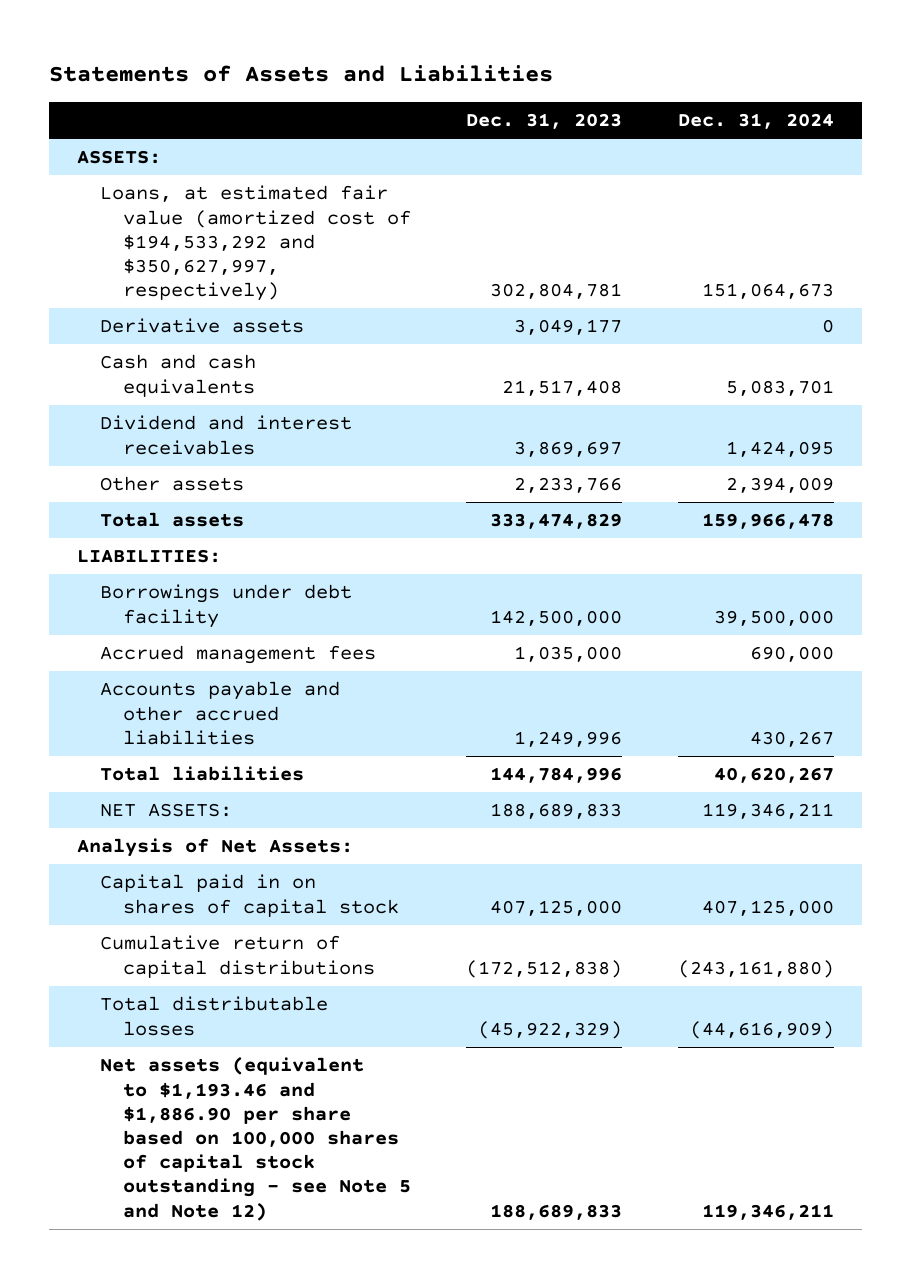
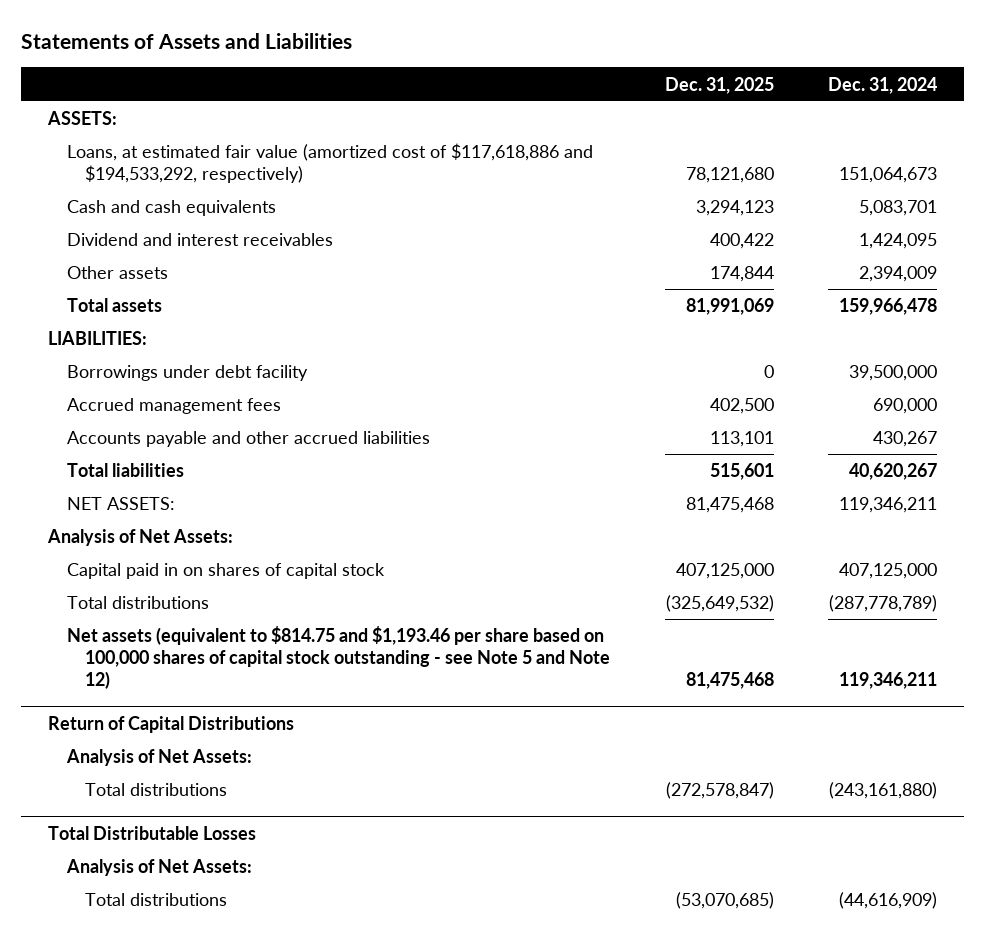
- | Dec. 31, 2023 | Dec. 31, 2024
+ | Dec. 31, 2025 | Dec. 31, 2024
- Loans, at estimated fair value (amortized cost of $194,533,292 and $350,627,997, respectively) | 302,804,781 | 151,064,673
- Derivative assets | 3,049,177 | 0
+ Loans, at estimated fair value (amortized cost of $117,618,886 and $194,533,292, respectively) | 78,121,680 | 151,064,673
- Cumulative return of capital distributions | (172,512,838) | (243,161,880)
- Total distributable losses | (45,922,329) | (44,616,909)
- Net assets (equivalent to $1,193.46 and $1,886.90 per share based on 100,000 shares of capital stock outstanding - see Note 5 and Note 12) | 188,689,833 | 119,346,211
+ Total distributions | (325,649,532) | (287,778,789)
+ Net assets (equivalent to $814.75 and $1,193.46 per share based on 100,000 shares of capital stock outstanding - see Note 5 and Note 12) | 81,475,468 | 119,346,211
+ Return of Capital Distributions
+ Analysis of Net Assets:
+ Total distributions | (272,578,847) | (243,161,880)
+ Total Distributable Losses
+ Analysis of Net Assets:
+ Total distributions | (53,070,685) | (44,616,909)

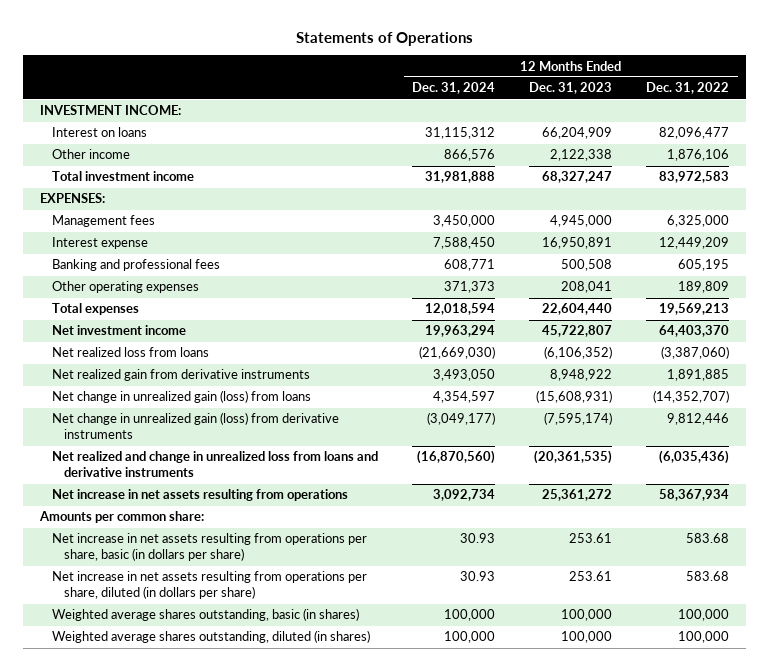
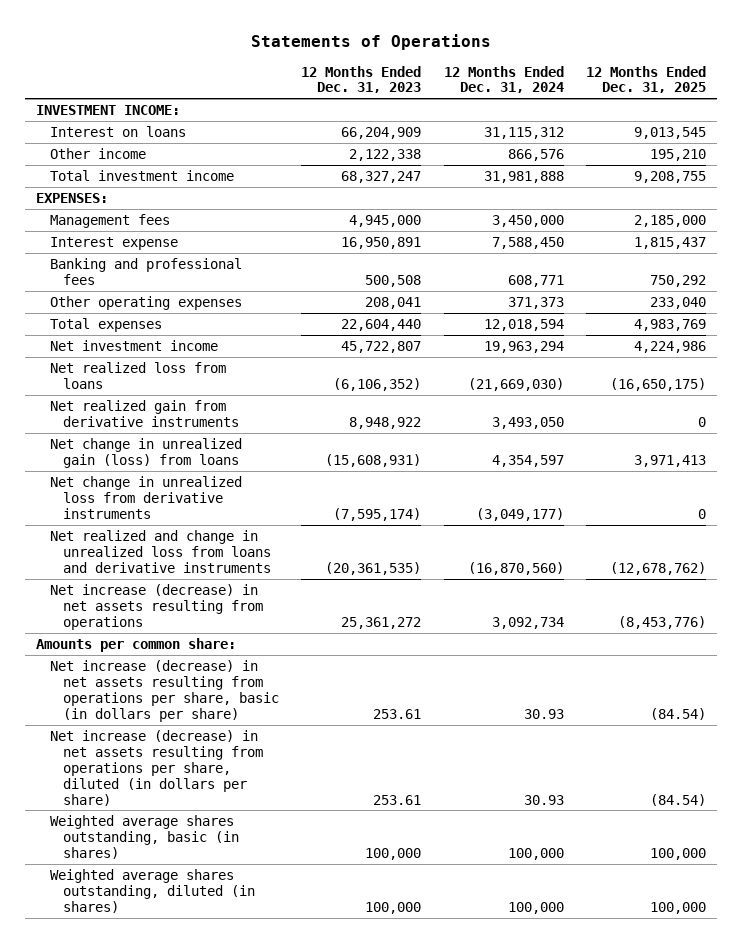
- | 12 Months Ended Dec. 31, 2024 | 12 Months Ended Dec. 31, 2023 | 12 Months Ended Dec. 31, 2022
+ | 12 Months Ended Dec. 31, 2023 | 12 Months Ended Dec. 31, 2024 | 12 Months Ended Dec. 31, 2025
- Net change in unrealized gain (loss) from derivative instruments | (3,049,177) | (7,595,174) | 9,812,446
+ Net change in unrealized loss from derivative instruments | (7,595,174) | (3,049,177) | 0
- Net increase in net assets resulting from operations | 3,092,734 | 25,361,272 | 58,367,934
+ Net increase (decrease) in net assets resulting from operations | 25,361,272 | 3,092,734 | (8,453,776)
- Net increase in net assets resulting from operations per share, basic (in dollars per share) | 30.93 | 253.61 | 583.68
- Net increase in net assets resulting from operations per share, diluted (in dollars per share) | 30.93 | 253.61 | 583.68
+ Net increase (decrease) in net assets resulting from operations per share, basic (in dollars per share) | 253.61 | 30.93 | (84.54)
+ Net increase (decrease) in net assets resulting from operations per share, diluted (in dollars per share) | 253.61 | 30.93 | (84.54)

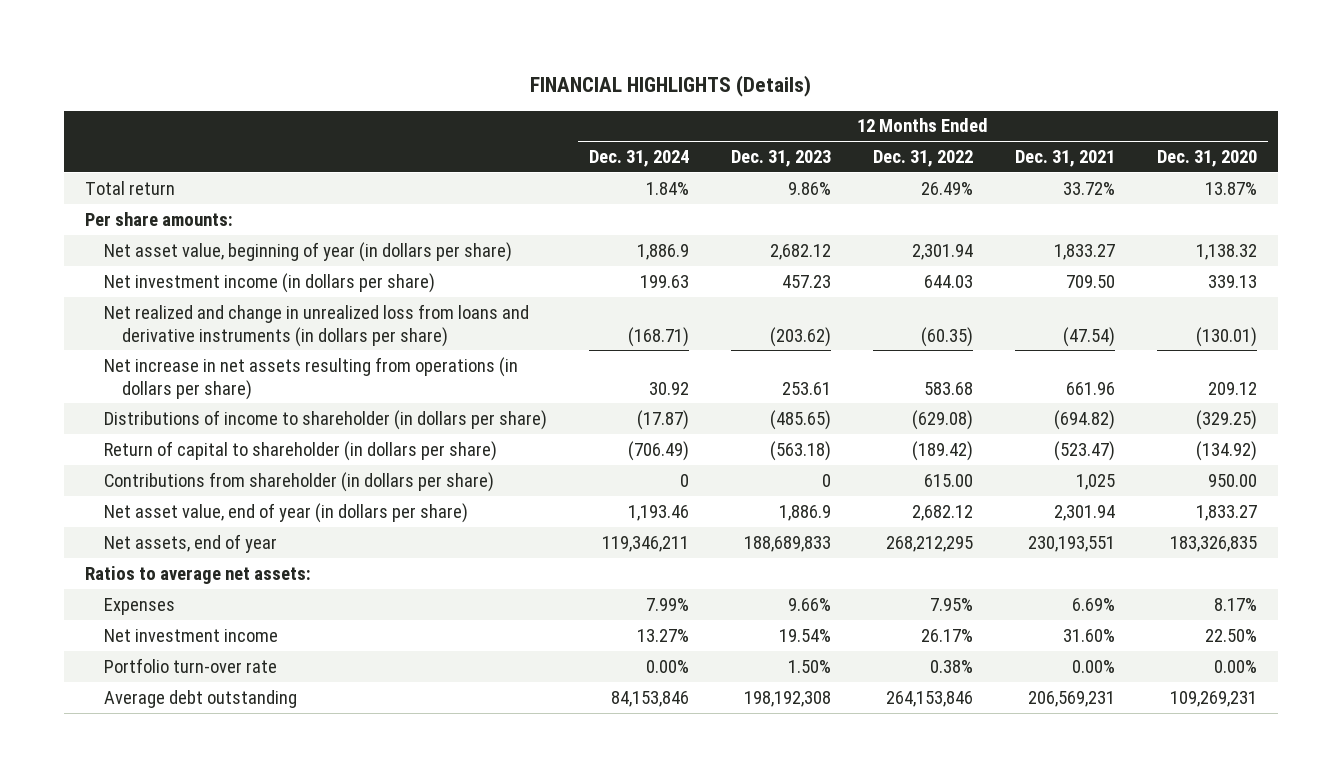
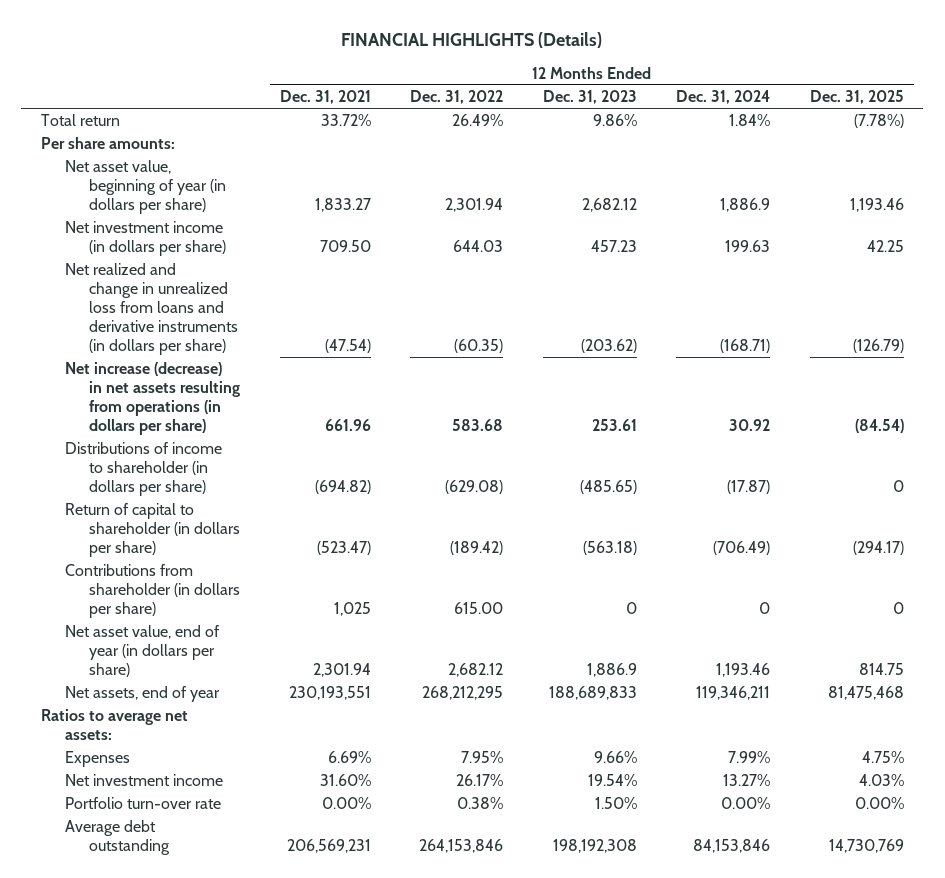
- | 12 Months Ended Dec. 31, 2024 | 12 Months Ended Dec. 31, 2023 | 12 Months Ended Dec. 31, 2022 | 12 Months Ended Dec. 31, 2021 | 12 Months Ended Dec. 31, 2020
+ | 12 Months Ended Dec. 31, 2021 | 12 Months Ended Dec. 31, 2022 | 12 Months Ended Dec. 31, 2023 | 12 Months Ended Dec. 31, 2024 | 12 Months Ended Dec. 31, 2025
- Net increase in net assets resulting from operations (in dollars per share) | 30.92 | 253.61 | 583.68 | 661.96 | 209.12
+ Net increase (decrease) in net assets resulting from operations (in dollars per share) | 661.96 | 583.68 | 253.61 | 30.92 | (84.54)

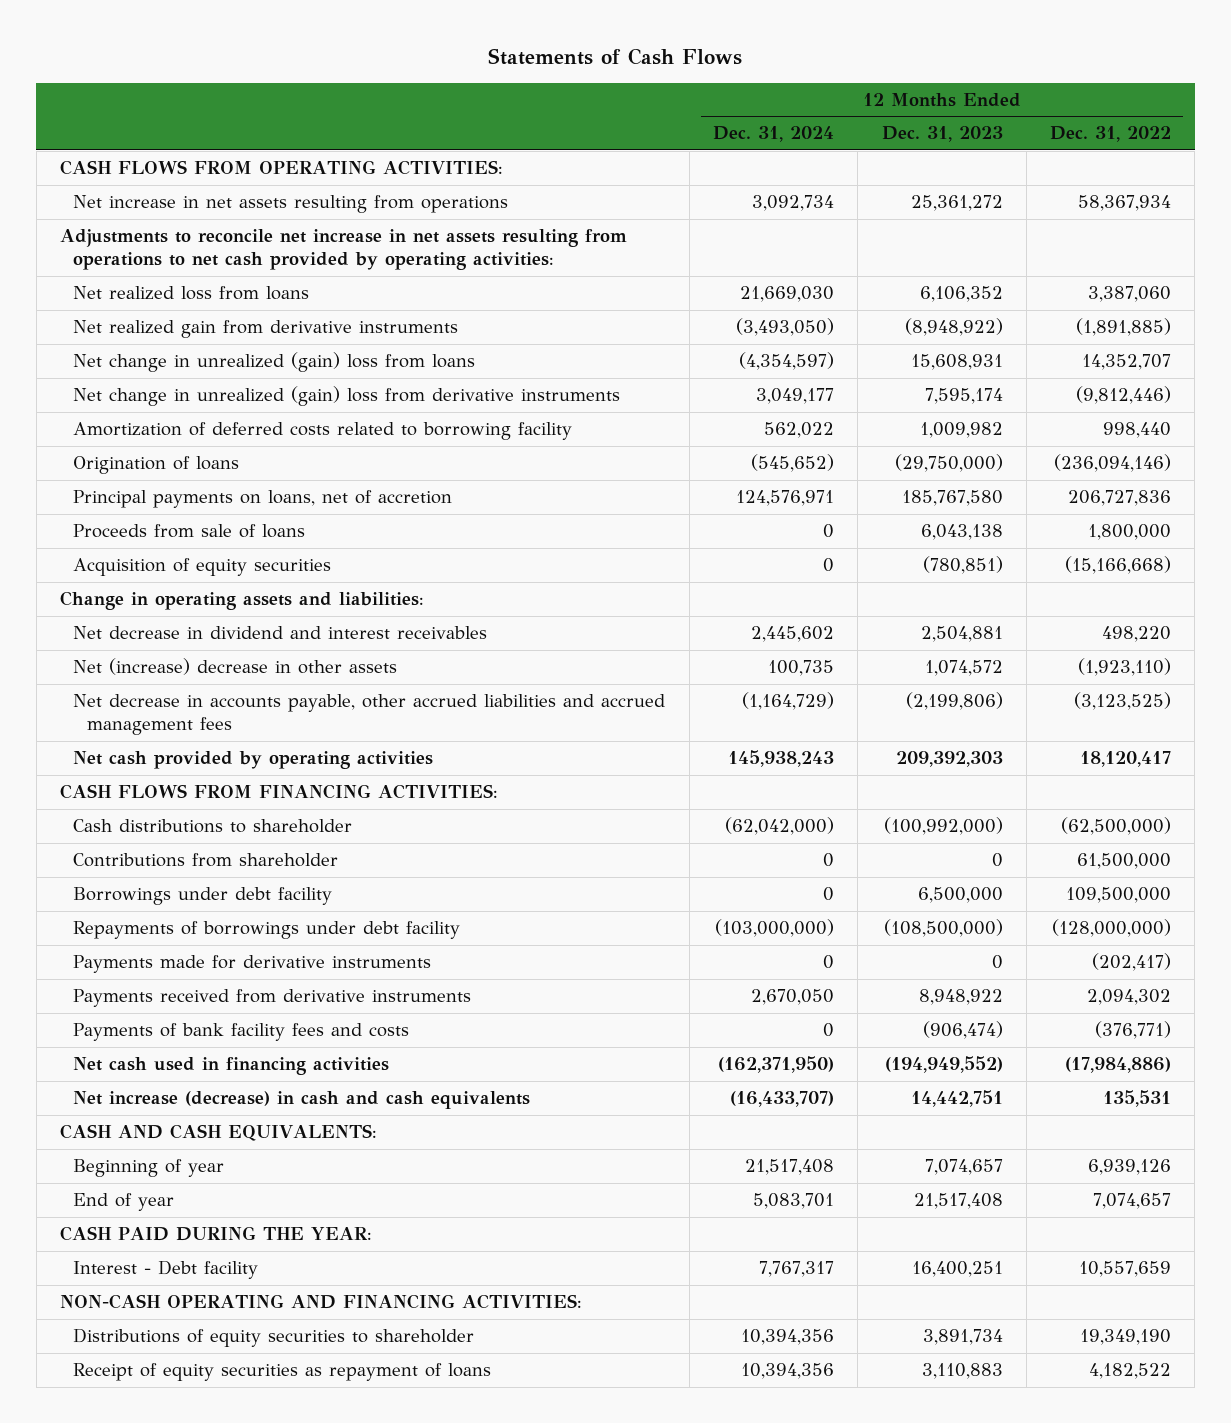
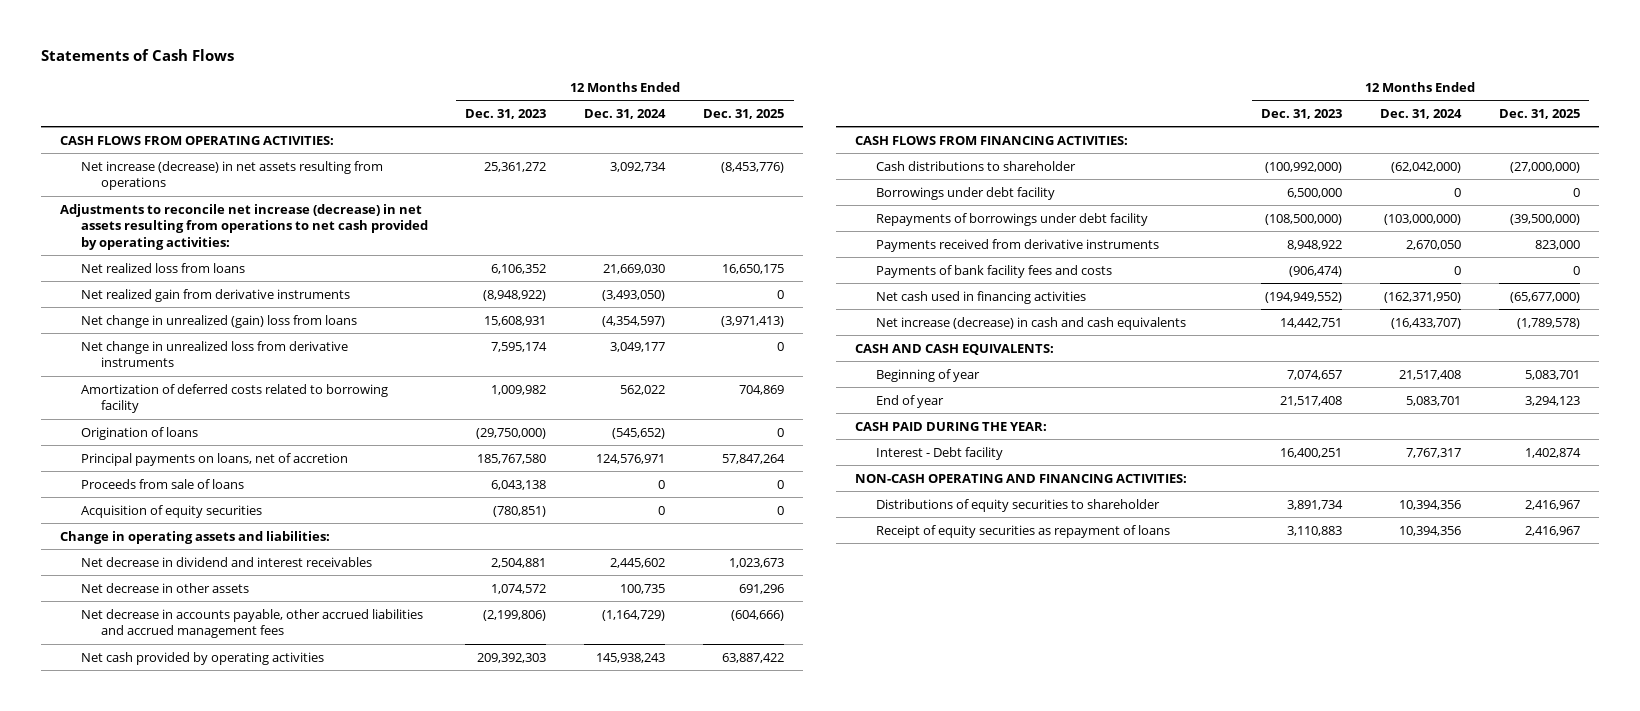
- | 12 Months Ended Dec. 31, 2024 | 12 Months Ended Dec. 31, 2023 | 12 Months Ended Dec. 31, 2022
+ | 12 Months Ended Dec. 31, 2023 | 12 Months Ended Dec. 31, 2024 | 12 Months Ended Dec. 31, 2025
- Net increase in net assets resulting from operations | 3,092,734 | 25,361,272 | 58,367,934
- Adjustments to reconcile net increase in net assets resulting from operations to net cash provided by operating activities:
+ Net increase (decrease) in net assets resulting from operations | 25,361,272 | 3,092,734 | (8,453,776)
+ Adjustments to reconcile net increase (decrease) in net assets resulting from operations to net cash provided by operating activities:
- Net change in unrealized (gain) loss from derivative instruments | 3,049,177 | 7,595,174 | (9,812,446)
+ Net change in unrealized loss from derivative instruments | 7,595,174 | 3,049,177 | 0
- Net (increase) decrease in other assets | 100,735 | 1,074,572 | (1,923,110)
+ Net decrease in other assets | 1,074,572 | 100,735 | 691,296
- Contributions from shareholder | 0 | 0 | 61,500,000
- Payments made for derivative instruments | 0 | 0 | (202,417)

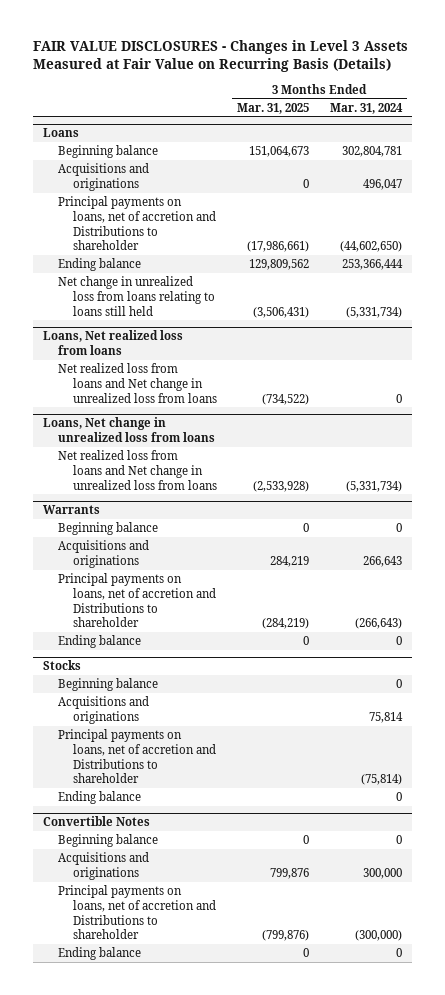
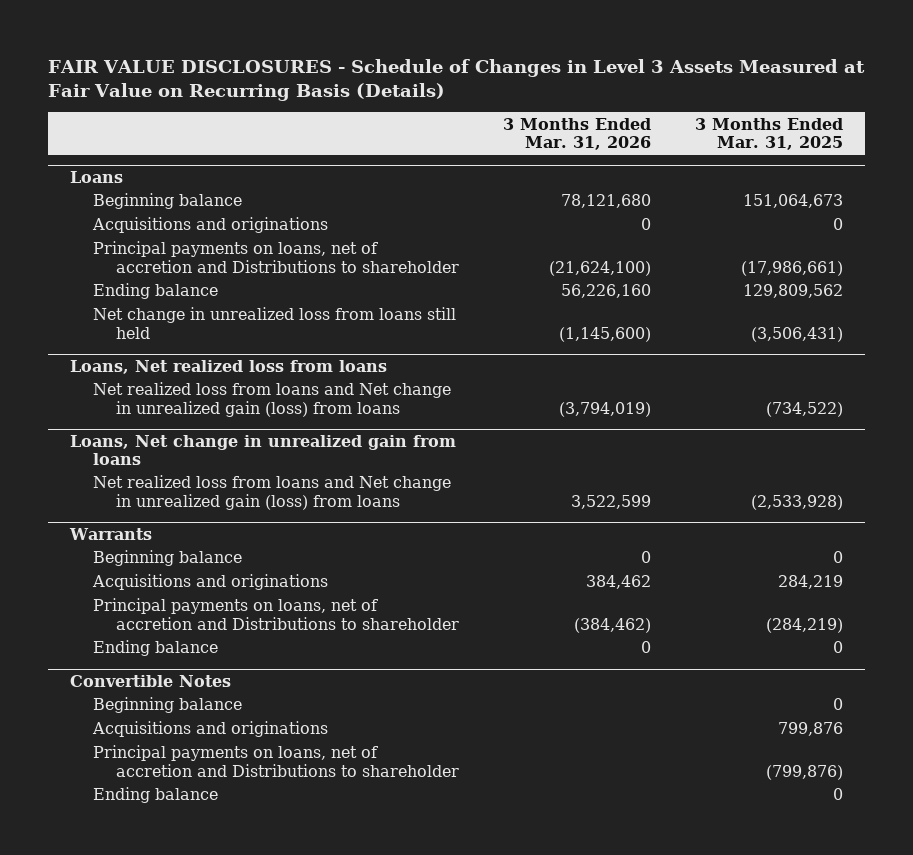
- FAIR VALUE DISCLOSURES - Changes in Level 3 Assets Measured at Fair Value on Recurring Basis (Details)
+ FAIR VALUE DISCLOSURES - Schedule of Changes in Level 3 Assets Measured at Fair Value on Recurring Basis (Details)
- | 3 Months Ended Mar. 31, 2025 | 3 Months Ended Mar. 31, 2024
+ | 3 Months Ended Mar. 31, 2026 | 3 Months Ended Mar. 31, 2025
@ Loans
- Net change in unrealized loss from loans relating to loans still held | (3,506,431) | (5,331,734)
+ Net change in unrealized loss from loans still held | (1,145,600) | (3,506,431)
@ Loans, Net realized loss from loans
- Net realized loss from loans and Net change in unrealized loss from loans | (734,522) | 0
- Loans, Net change in unrealized loss from loans
- Net realized loss from loans and Net change in unrealized loss from loans | (2,533,928) | (5,331,734)
@ Loans, Net realized loss from loans
+ Net realized loss from loans and Net change in unrealized gain (loss) from loans | (3,794,019) | (734,522)
+ Loans, Net change in unrealized gain from loans
+ Net realized loss from loans and Net change in unrealized gain (loss) from loans | 3,522,599 | (2,533,928)
- Stocks
- Beginning balance | | 0
- Acquisitions and originations | | 75,814
- Principal payments on loans, net of accretion and Distributions to shareholder | | (75,814)
- Ending balance | | 0

